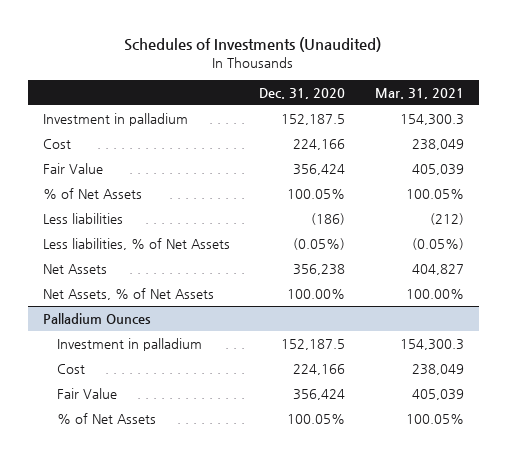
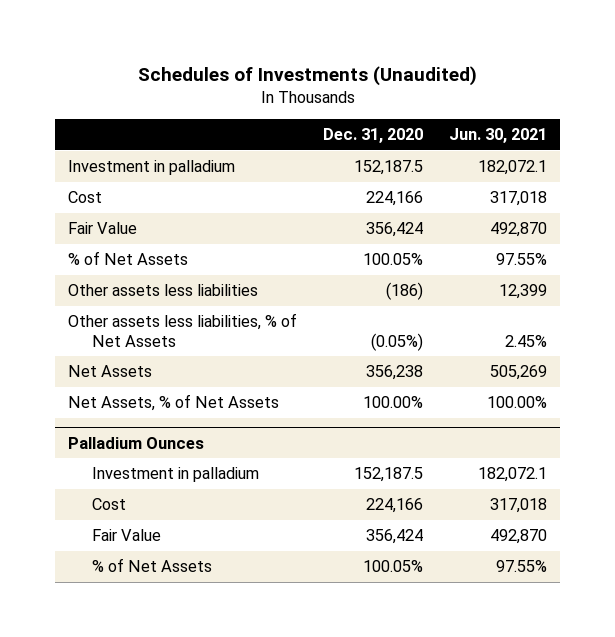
- | Dec. 31, 2020 | Mar. 31, 2021
+ | Dec. 31, 2020 | Jun. 30, 2021
- Less liabilities | (186) | (212)
- Less liabilities, % of Net Assets | (0.05%) | (0.05%)
+ Other assets less liabilities | (186) | 12,399
+ Other assets less liabilities, % of Net Assets | (0.05%) | 2.45%

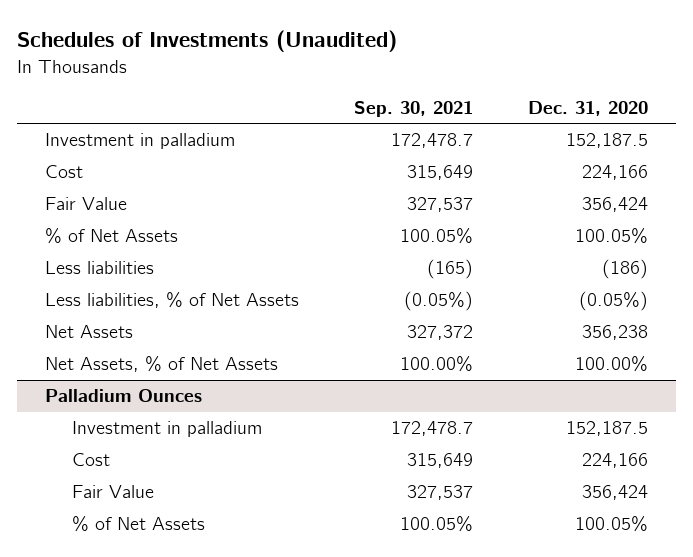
- | Dec. 31, 2020 | Jun. 30, 2021
+ | Sep. 30, 2021 | Dec. 31, 2020
- Other assets less liabilities | (186) | 12,399
- Other assets less liabilities, % of Net Assets | (0.05%) | 2.45%
+ Less liabilities | (165) | (186)
+ Less liabilities, % of Net Assets | (0.05%) | (0.05%)

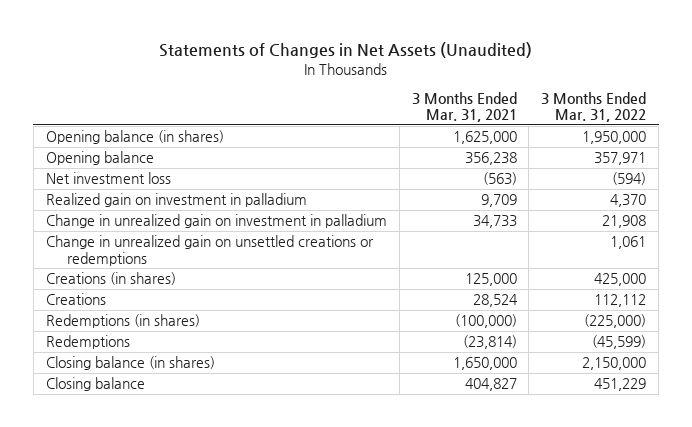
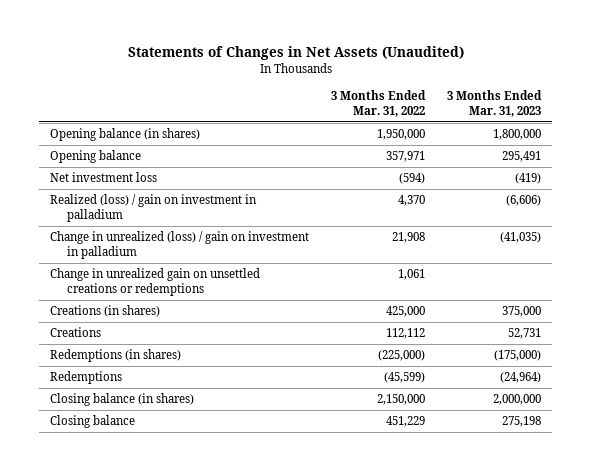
- | 3 Months Ended Mar. 31, 2021 | 3 Months Ended Mar. 31, 2022
+ | 3 Months Ended Mar. 31, 2022 | 3 Months Ended Mar. 31, 2023
- Realized gain on investment in palladium | 9,709 | 4,370
- Change in unrealized gain on investment in palladium | 34,733 | 21,908
+ Realized (loss) / gain on investment in palladium | 4,370 | (6,606)
+ Change in unrealized (loss) / gain on investment in palladium | 21,908 | (41,035)

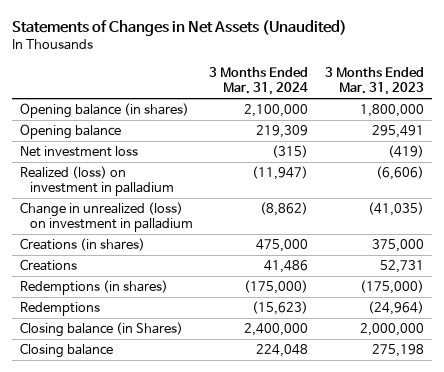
- | 3 Months Ended Mar. 31, 2022 | 3 Months Ended Mar. 31, 2023
+ | 3 Months Ended Mar. 31, 2024 | 3 Months Ended Mar. 31, 2023
- Realized (loss) / gain on investment in palladium | 4,370 | (6,606)
- Change in unrealized (loss) / gain on investment in palladium | 21,908 | (41,035)
- Change in unrealized gain on unsettled creations or redemptions | 1,061 |
+ Realized (loss) on investment in palladium | (11,947) | (6,606)
+ Change in unrealized (loss) on investment in palladium | (8,862) | (41,035)
- Closing balance (in shares) | 2,150,000 | 2,000,000
+ Closing balance (in Shares) | 2,400,000 | 2,000,000

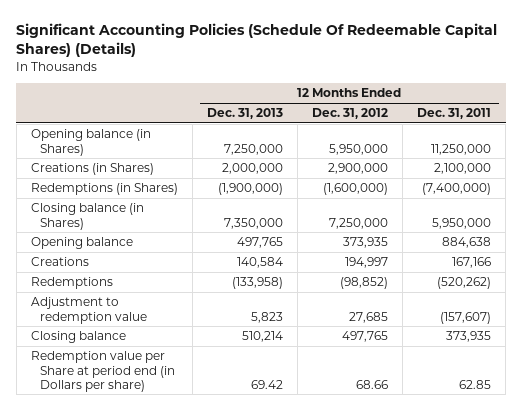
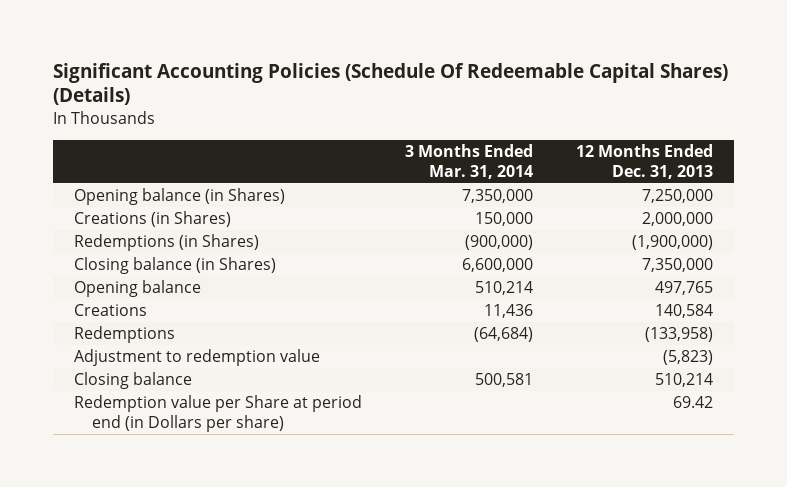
- | 12 Months Ended Dec. 31, 2013 | 12 Months Ended Dec. 31, 2012 | 12 Months Ended Dec. 31, 2011
+ | 3 Months Ended Mar. 31, 2014 | 12 Months Ended Dec. 31, 2013
- Adjustment to redemption value | 5,823 | 27,685 | (157,607)
+ Adjustment to redemption value | | (5,823)

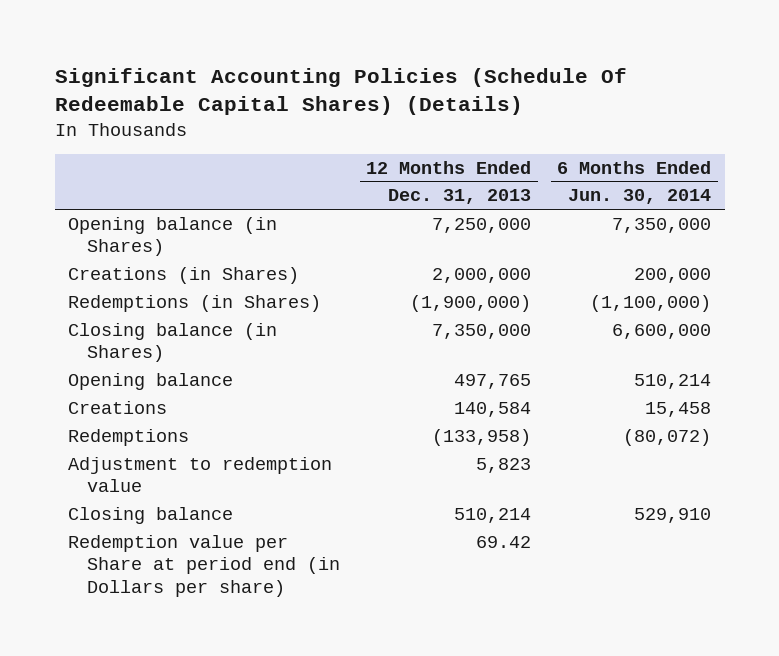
- | 3 Months Ended Mar. 31, 2014 | 12 Months Ended Dec. 31, 2013
+ | 12 Months Ended Dec. 31, 2013 | 6 Months Ended Jun. 30, 2014
- Adjustment to redemption value | | (5,823)
+ Adjustment to redemption value | 5,823 |

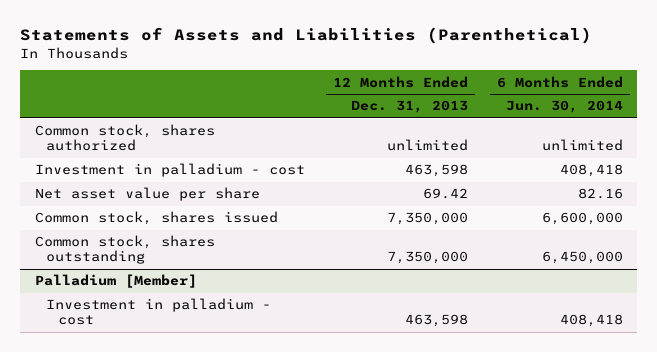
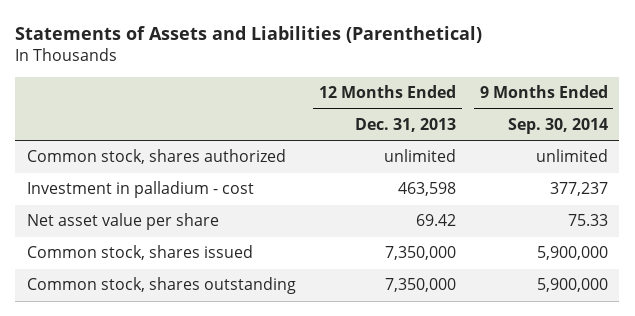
- | 12 Months Ended Dec. 31, 2013 | 6 Months Ended Jun. 30, 2014
+ | 12 Months Ended Dec. 31, 2013 | 9 Months Ended Sep. 30, 2014
- Palladium [Member]
- Investment in palladium - cost | 463,598 | 408,418

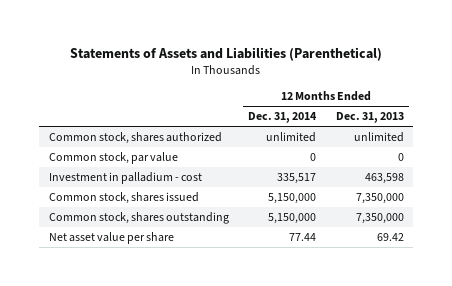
- | 12 Months Ended Dec. 31, 2013 | 9 Months Ended Sep. 30, 2014
+ | 12 Months Ended Dec. 31, 2014 | 12 Months Ended Dec. 31, 2013
+ Common stock, par value | 0 | 0
moved down: Net asset value per share | 77.44 | 69.42

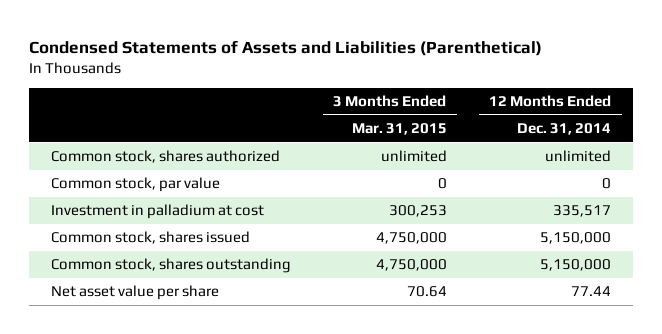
- Statements of Assets and Liabilities (Parenthetical)
+ Condensed Statements of Assets and Liabilities (Parenthetical)
- | 12 Months Ended Dec. 31, 2014 | 12 Months Ended Dec. 31, 2013
+ | 3 Months Ended Mar. 31, 2015 | 12 Months Ended Dec. 31, 2014
- Investment in palladium - cost | 335,517 | 463,598
+ Investment in palladium at cost | 300,253 | 335,517

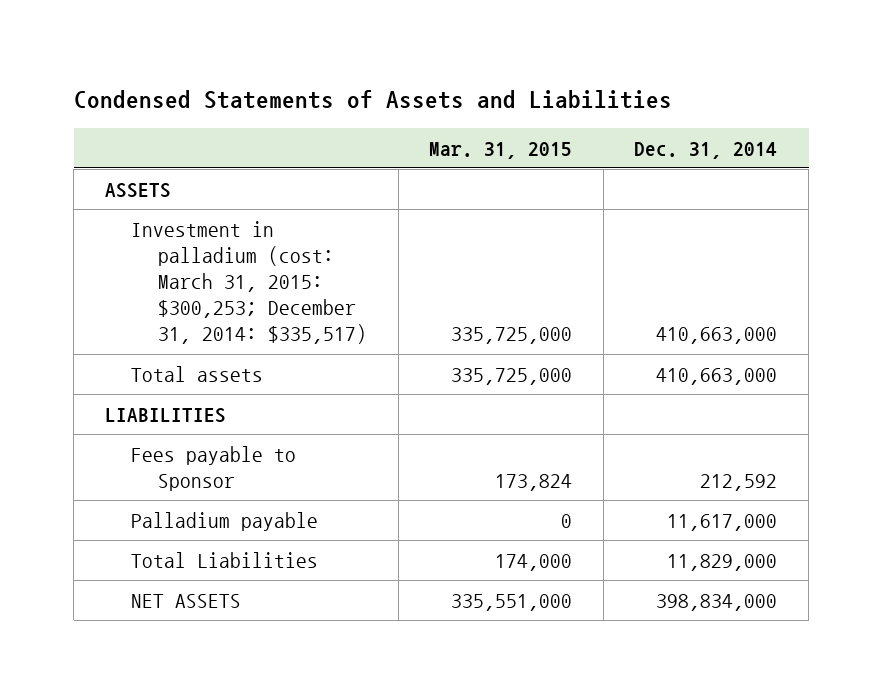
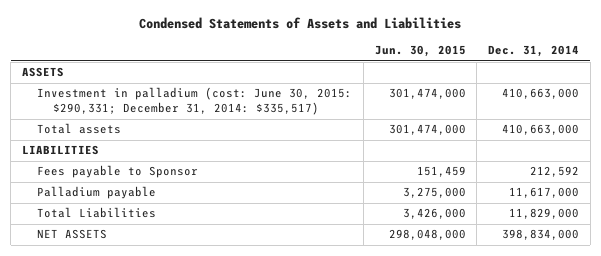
- | Mar. 31, 2015 | Dec. 31, 2014
+ | Jun. 30, 2015 | Dec. 31, 2014
- Investment in palladium (cost: March 31, 2015: $300,253; December 31, 2014: $335,517) | 335,725,000 | 410,663,000
+ Investment in palladium (cost: June 30, 2015: $290,331; December 31, 2014: $335,517) | 301,474,000 | 410,663,000

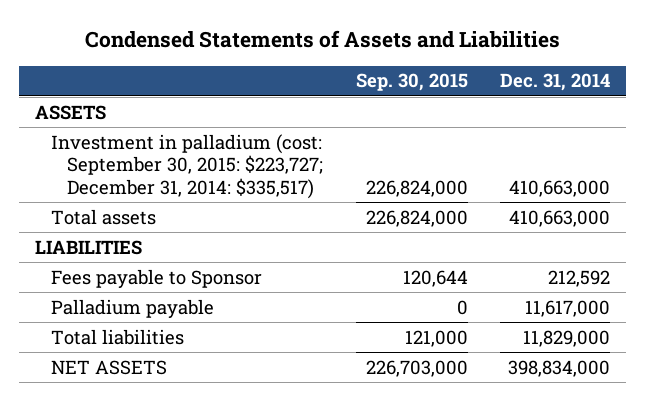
- | Jun. 30, 2015 | Dec. 31, 2014
+ | Sep. 30, 2015 | Dec. 31, 2014
- Investment in palladium (cost: June 30, 2015: $290,331; December 31, 2014: $335,517) | 301,474,000 | 410,663,000
+ Investment in palladium (cost: September 30, 2015: $223,727; December 31, 2014: $335,517) | 226,824,000 | 410,663,000
- Total Liabilities | 3,426,000 | 11,829,000
+ Total liabilities | 121,000 | 11,829,000

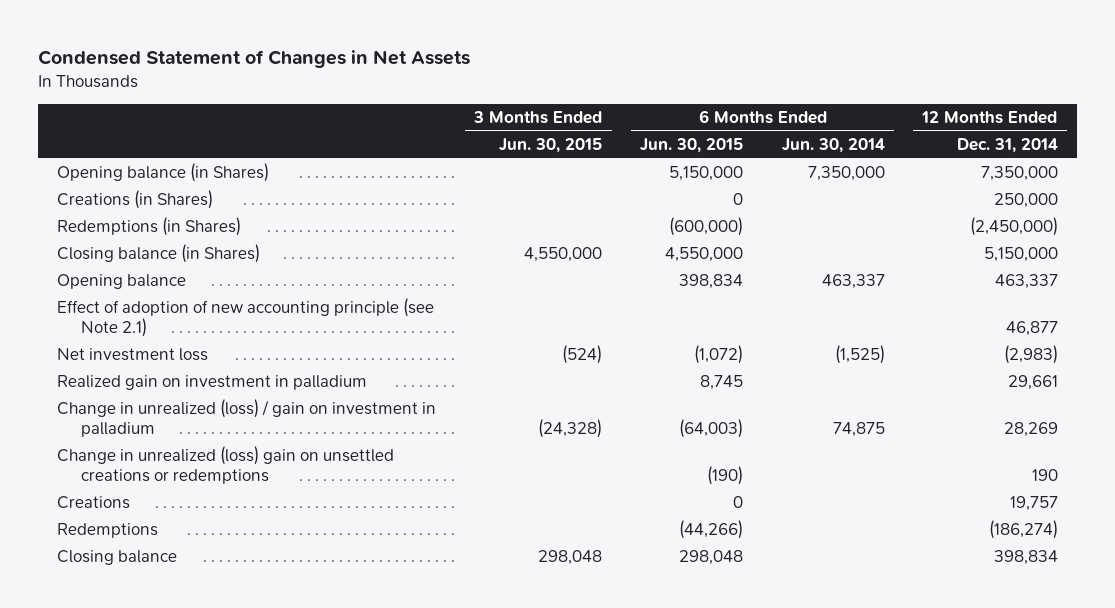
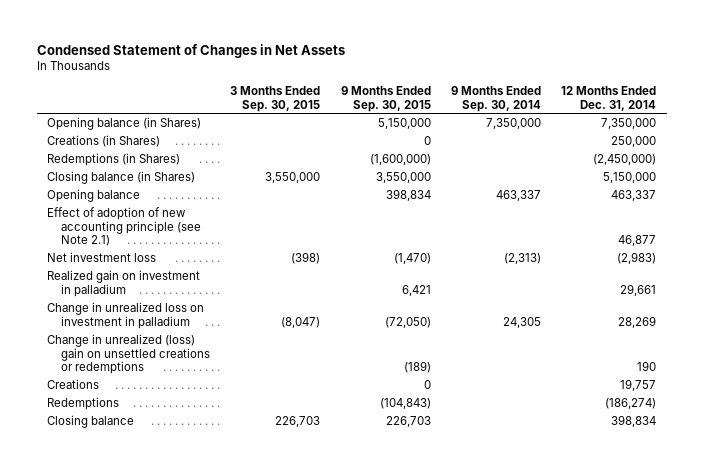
- | 3 Months Ended Jun. 30, 2015 | 6 Months Ended Jun. 30, 2015 | 6 Months Ended Jun. 30, 2014 | 12 Months Ended Dec. 31, 2014
+ | 3 Months Ended Sep. 30, 2015 | 9 Months Ended Sep. 30, 2015 | 9 Months Ended Sep. 30, 2014 | 12 Months Ended Dec. 31, 2014
- Change in unrealized (loss) / gain on investment in palladium | (24,328) | (64,003) | 74,875 | 28,269
+ Change in unrealized loss on investment in palladium | (8,047) | (72,050) | 24,305 | 28,269

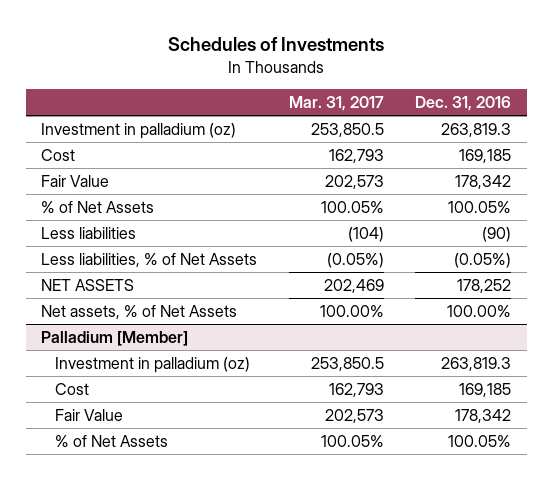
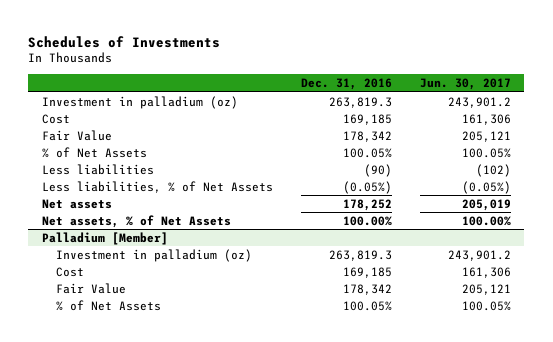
- | Mar. 31, 2017 | Dec. 31, 2016
+ | Dec. 31, 2016 | Jun. 30, 2017
- NET ASSETS | 202,469 | 178,252
+ Net assets | 178,252 | 205,019

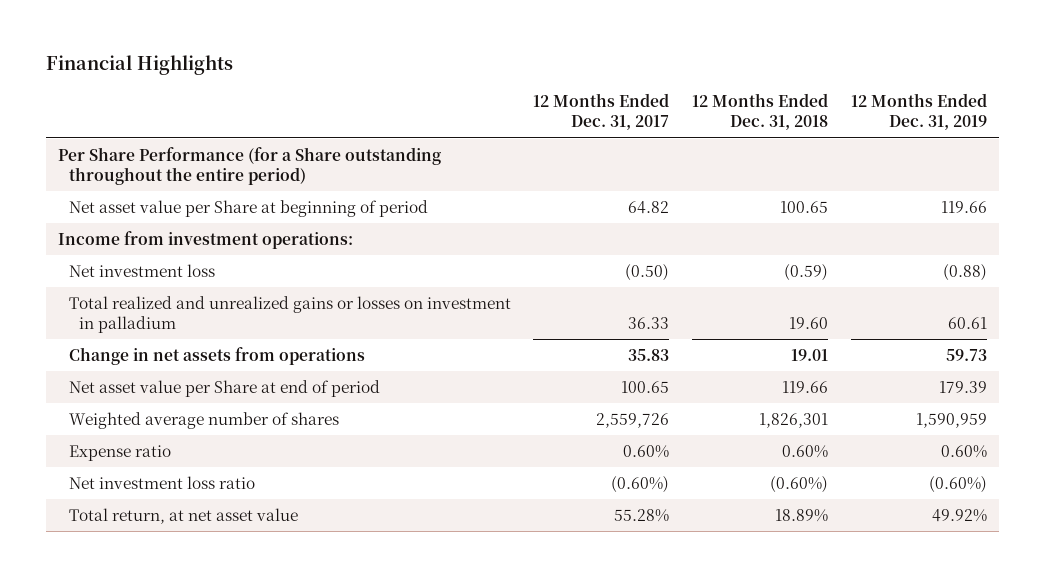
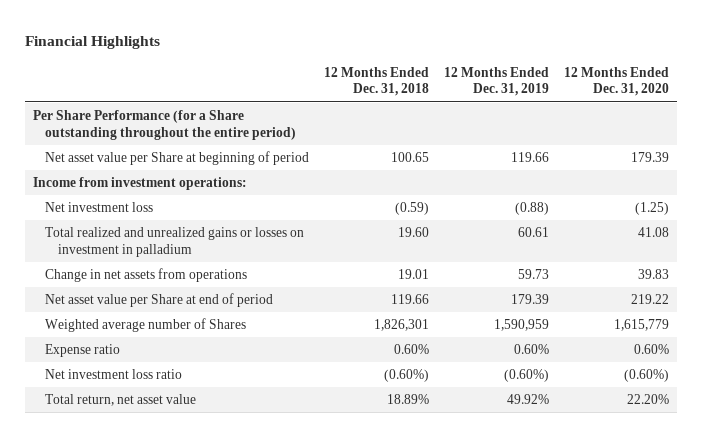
- | 12 Months Ended Dec. 31, 2017 | 12 Months Ended Dec. 31, 2018 | 12 Months Ended Dec. 31, 2019
+ | 12 Months Ended Dec. 31, 2018 | 12 Months Ended Dec. 31, 2019 | 12 Months Ended Dec. 31, 2020
- Weighted average number of shares | 2,559,726 | 1,826,301 | 1,590,959
+ Weighted average number of Shares | 1,826,301 | 1,590,959 | 1,615,779
- Total return, at net asset value | 55.28% | 18.89% | 49.92%
+ Total return, net asset value | 18.89% | 49.92% | 22.20%

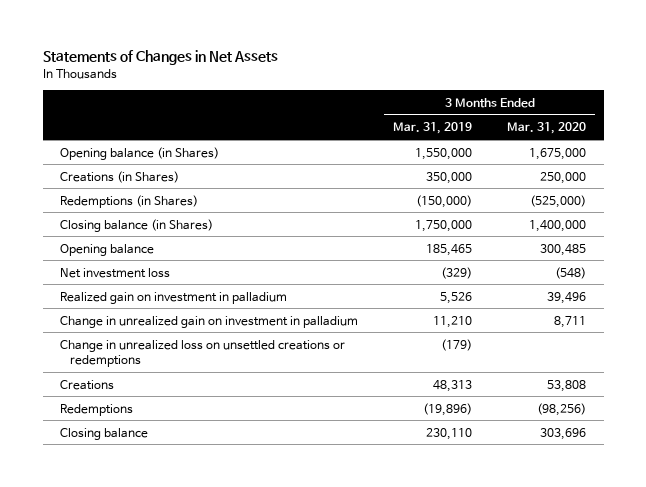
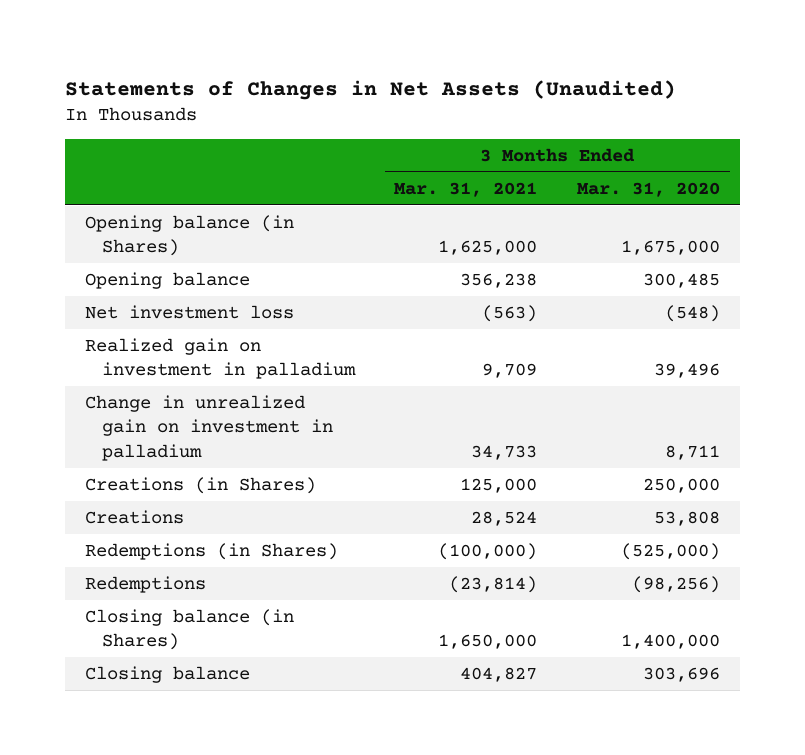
- Statements of Changes in Net Assets
+ Statements of Changes in Net Assets (Unaudited)
- | 3 Months Ended Mar. 31, 2019 | 3 Months Ended Mar. 31, 2020
+ | 3 Months Ended Mar. 31, 2021 | 3 Months Ended Mar. 31, 2020
- Change in unrealized loss on unsettled creations or redemptions | (179) |
moved down: Creations (in Shares) | 125,000 | 250,000
moved down: Redemptions (in Shares) | (100,000) | (525,000)
moved down: Closing balance (in Shares) | 1,650,000 | 1,400,000

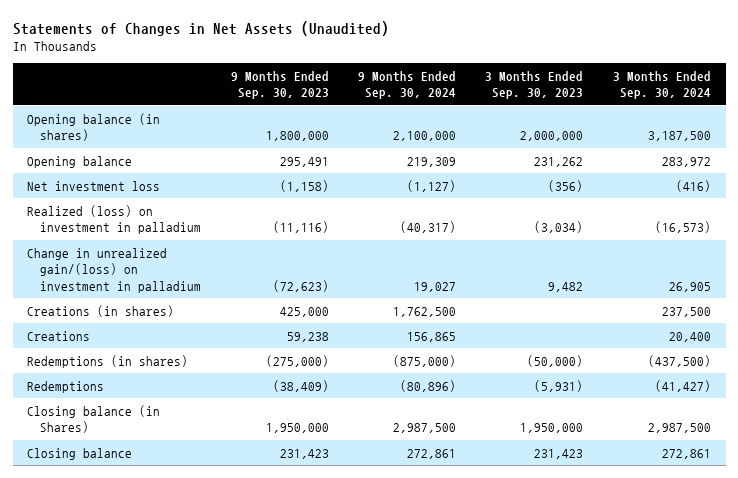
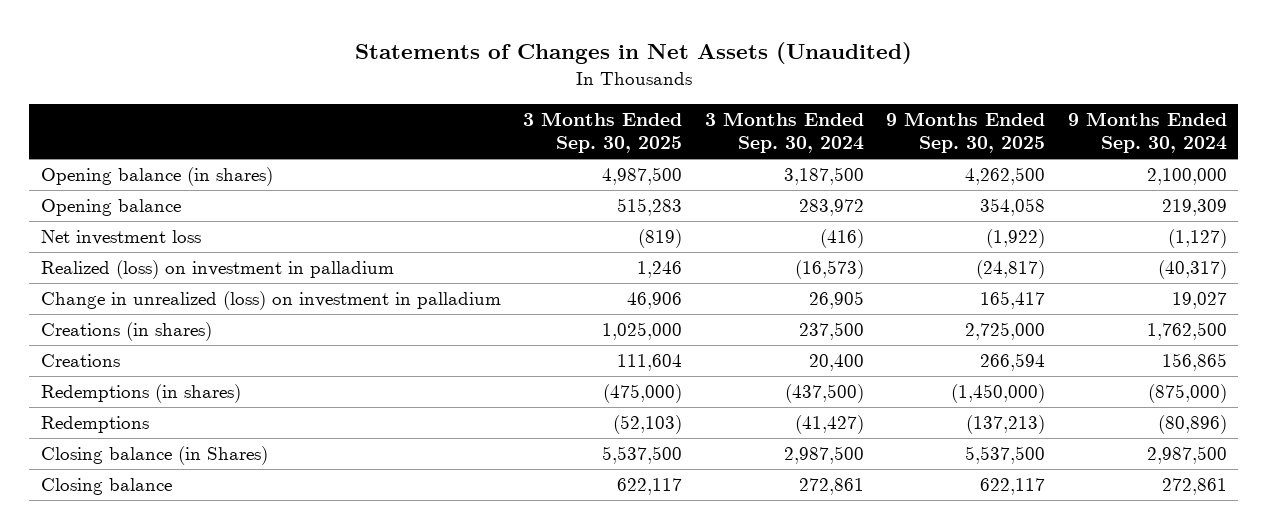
- | 9 Months Ended Sep. 30, 2023 | 9 Months Ended Sep. 30, 2024 | 3 Months Ended Sep. 30, 2023 | 3 Months Ended Sep. 30, 2024
+ | 3 Months Ended Sep. 30, 2025 | 3 Months Ended Sep. 30, 2024 | 9 Months Ended Sep. 30, 2025 | 9 Months Ended Sep. 30, 2024
- Change in unrealized gain/(loss) on investment in palladium | (72,623) | 19,027 | 9,482 | 26,905
+ Change in unrealized (loss) on investment in palladium | 46,906 | 26,905 | 165,417 | 19,027

